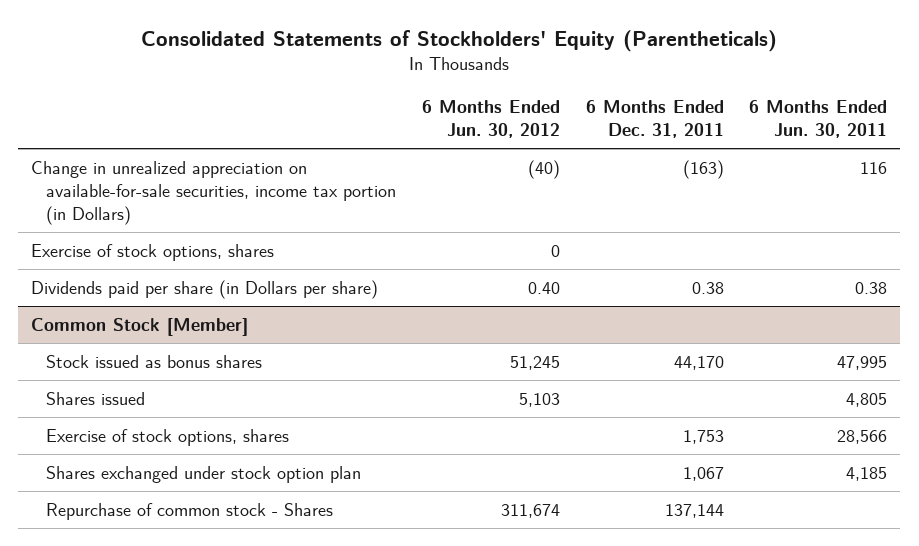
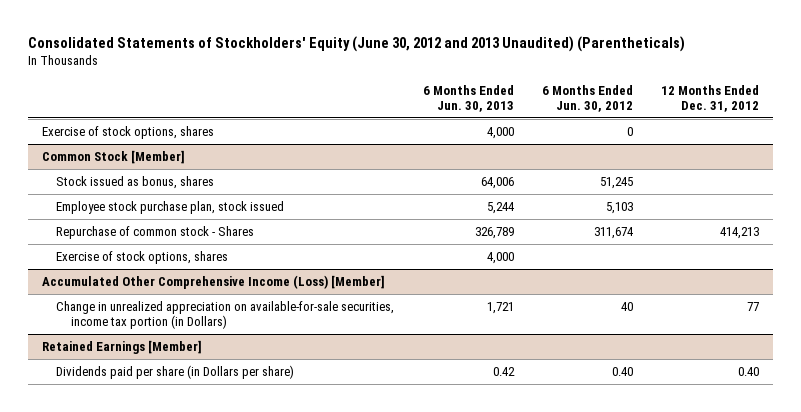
- Consolidated Statements of Stockholders' Equity (Parentheticals)
+ Consolidated Statements of Stockholders' Equity (June 30, 2012 and 2013 Unaudited) (Parentheticals)
- | 6 Months Ended Jun. 30, 2012 | 6 Months Ended Dec. 31, 2011 | 6 Months Ended Jun. 30, 2011
+ | 6 Months Ended Jun. 30, 2013 | 6 Months Ended Jun. 30, 2012 | 12 Months Ended Dec. 31, 2012
- Change in unrealized appreciation on available-for-sale securities, income tax portion (in Dollars) | (40) | (163) | 116
- Dividends paid per share (in Dollars per share) | 0.40 | 0.38 | 0.38
@ Common Stock [Member]
- Stock issued as bonus shares | 51,245 | 44,170 | 47,995
- Shares issued | 5,103 | | 4,805
- Shares exchanged under stock option plan | | 1,067 | 4,185
+ Stock issued as bonus, shares | 64,006 | 51,245 |
+ Employee stock purchase plan, stock issued | 5,244 | 5,103 |
moved down: Exercise of stock options, shares | 4,000 | |
+ Accumulated Other Comprehensive Income (Loss) [Member]
+ Change in unrealized appreciation on available-for-sale securities, income tax portion (in Dollars) | 1,721 | 40 | 77
+ Retained Earnings [Member]
+ Dividends paid per share (in Dollars per share) | 0.42 | 0.40 | 0.40

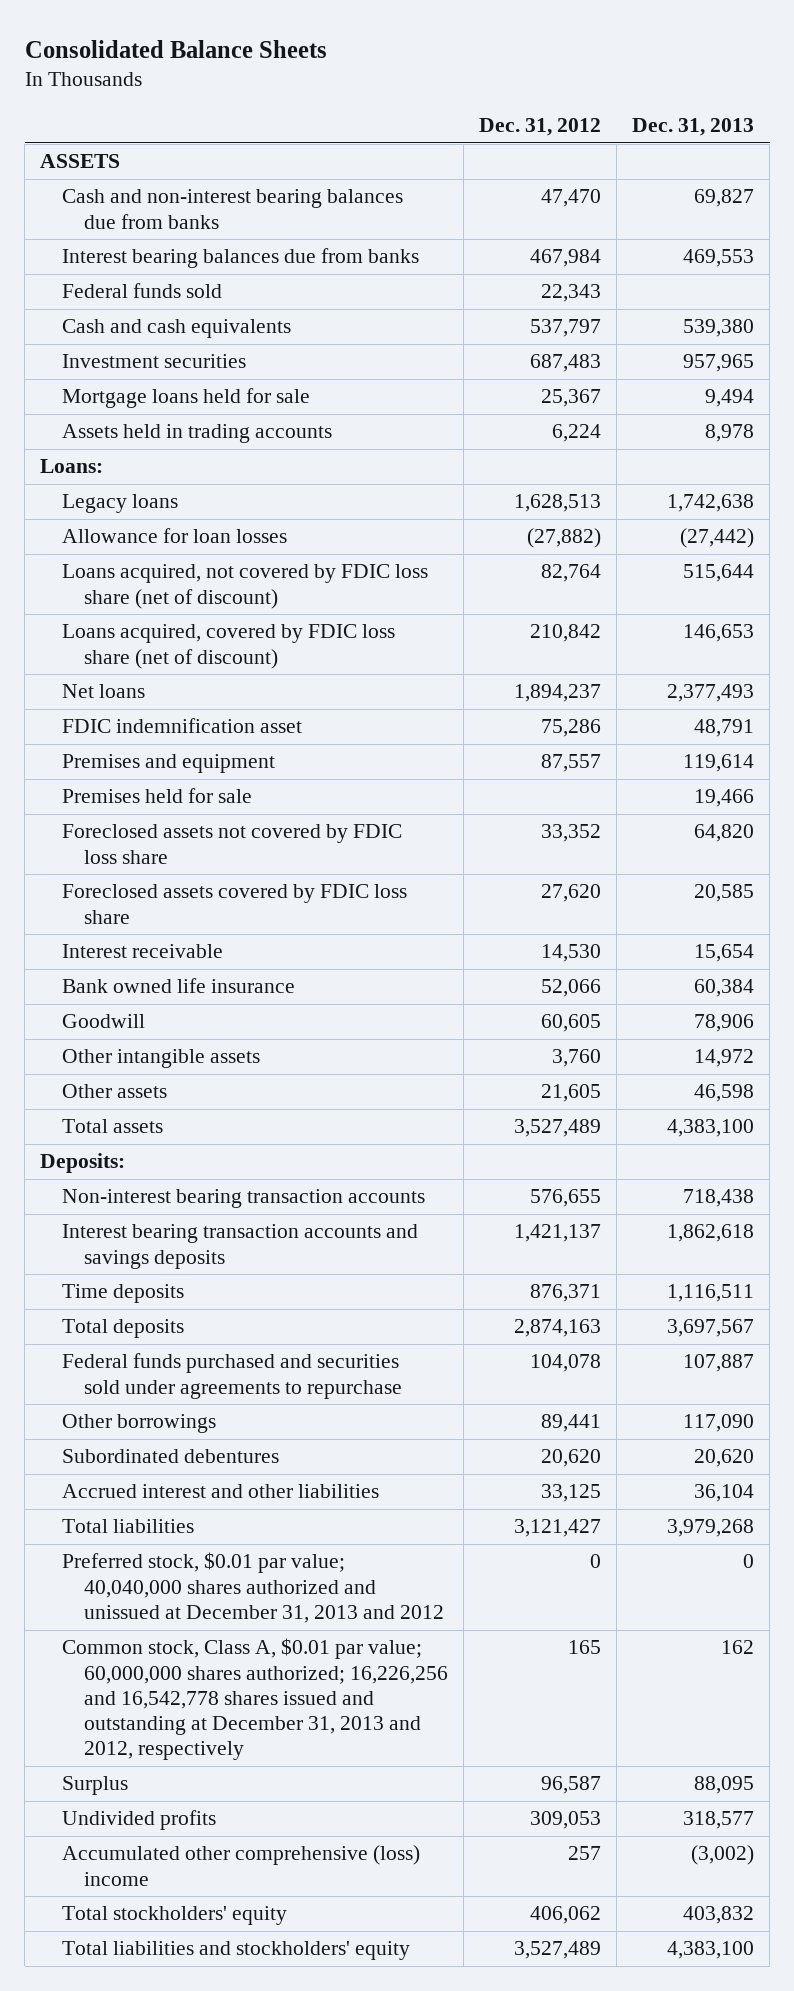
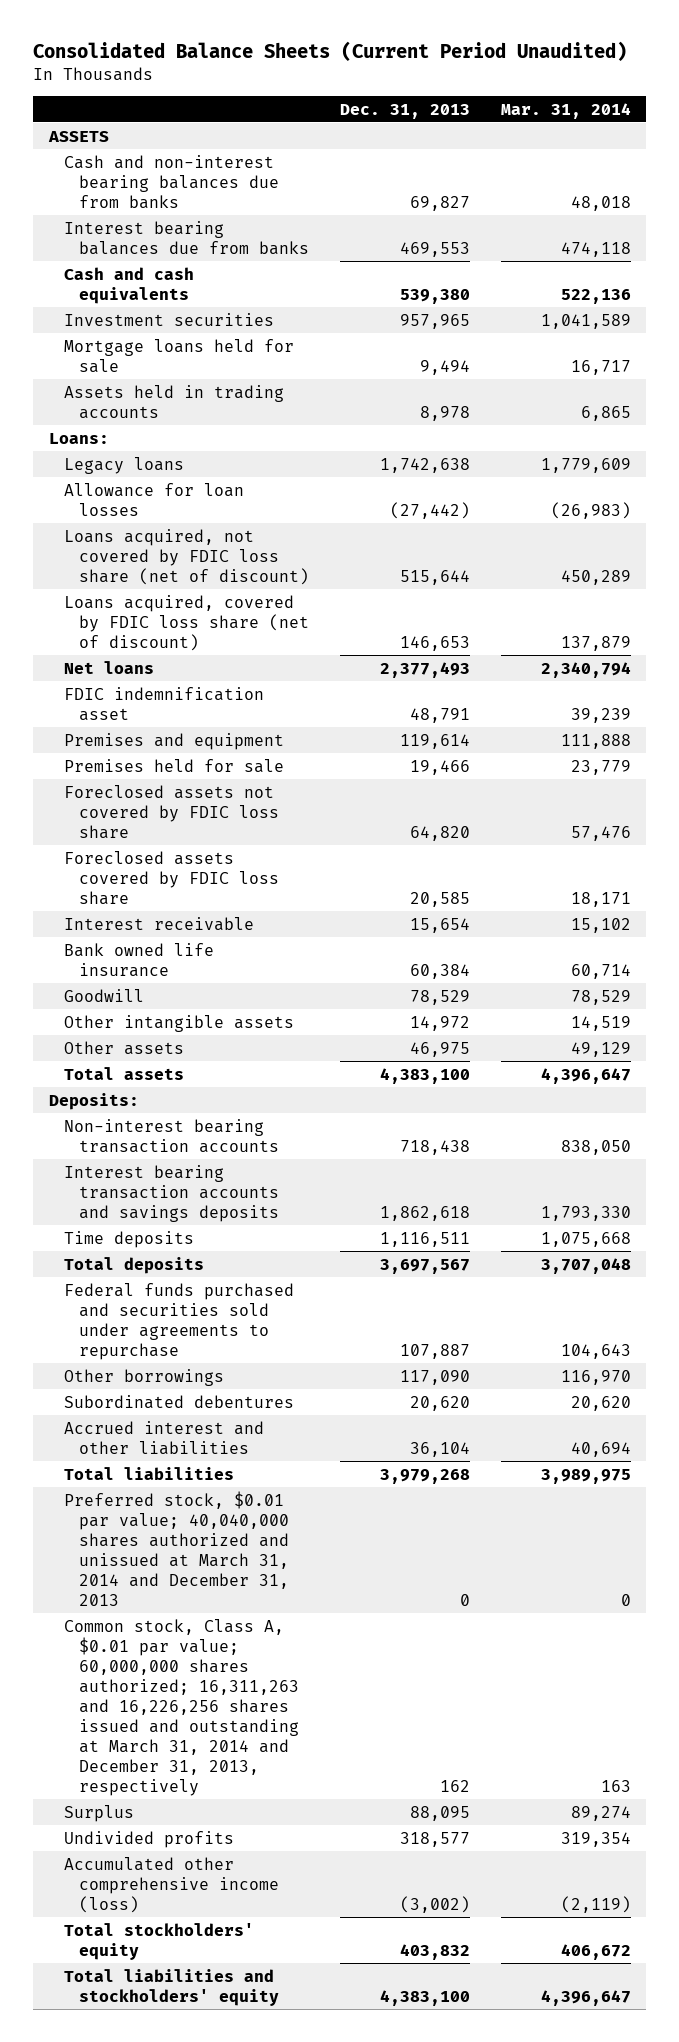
- Consolidated Balance Sheets
+ Consolidated Balance Sheets (Current Period Unaudited)
- | Dec. 31, 2012 | Dec. 31, 2013
+ | Dec. 31, 2013 | Mar. 31, 2014
- Federal funds sold | 22,343 |
- Goodwill | 60,605 | 78,906
+ Goodwill | 78,529 | 78,529
- Other assets | 21,605 | 46,598
+ Other assets | 46,975 | 49,129
- Preferred stock, $0.01 par value; 40,040,000 shares authorized and unissued at December 31, 2013 and 2012 | 0 | 0
- Common stock, Class A, $0.01 par value; 60,000,000 shares authorized; 16,226,256 and 16,542,778 shares issued and outstanding at December 31, 2013 and 2012, respectively | 165 | 162
+ Preferred stock, $0.01 par value; 40,040,000 shares authorized and unissued at March 31, 2014 and December 31, 2013 | 0 | 0
+ Common stock, Class A, $0.01 par value; 60,000,000 shares authorized; 16,311,263 and 16,226,256 shares issued and outstanding at March 31, 2014 and December 31, 2013, respectively | 162 | 163
- Accumulated other comprehensive (loss) income | 257 | (3,002)
+ Accumulated other comprehensive income (loss) | (3,002) | (2,119)

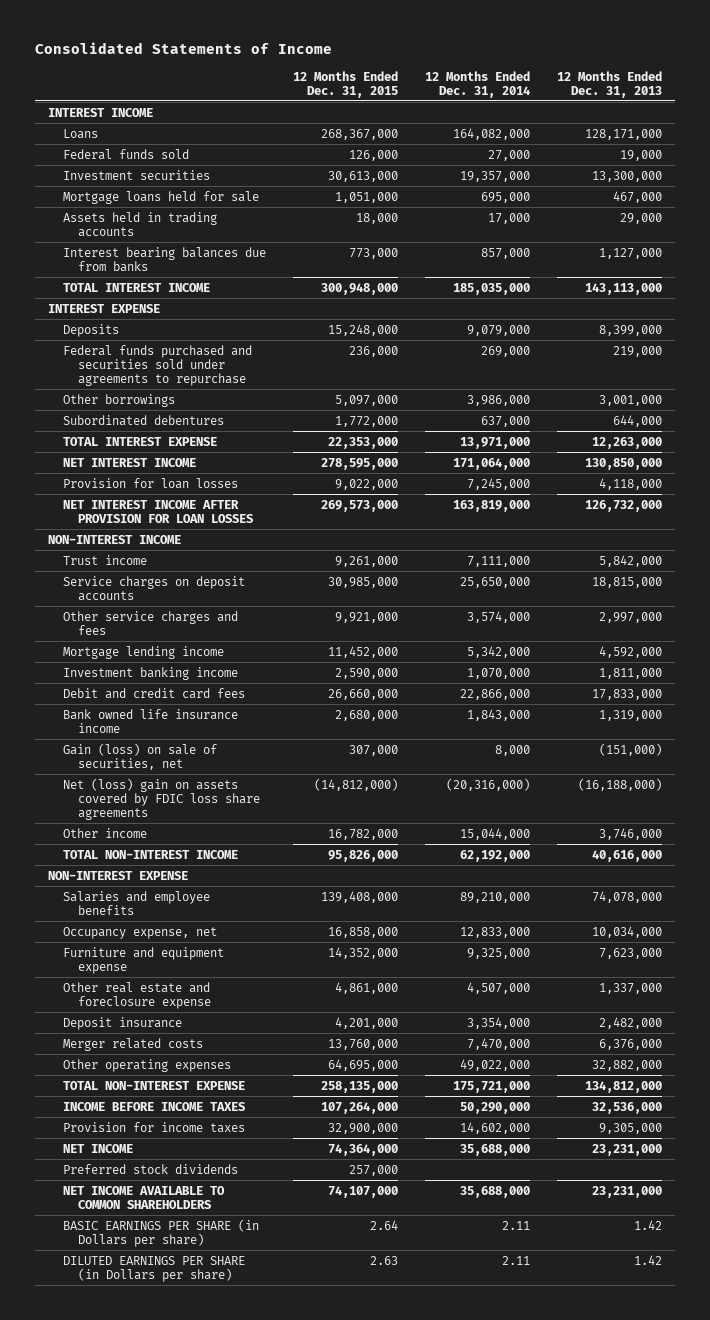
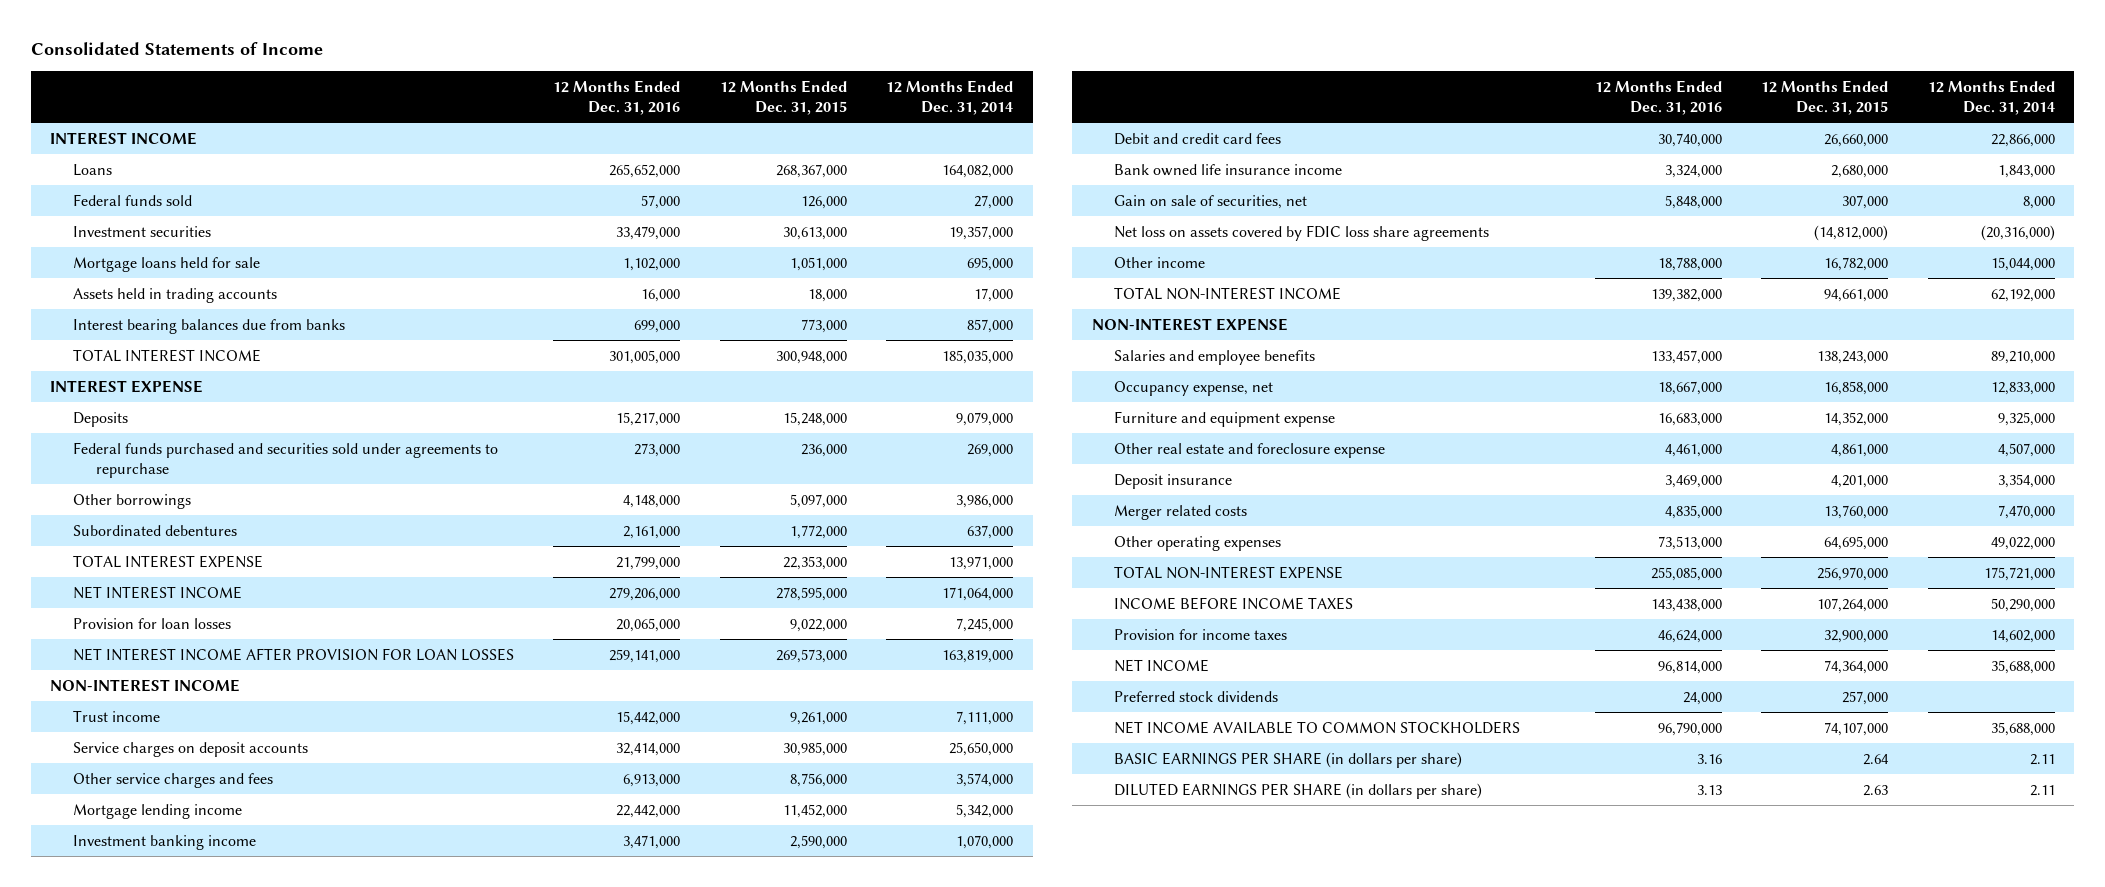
- | 12 Months Ended Dec. 31, 2015 | 12 Months Ended Dec. 31, 2014 | 12 Months Ended Dec. 31, 2013
+ | 12 Months Ended Dec. 31, 2016 | 12 Months Ended Dec. 31, 2015 | 12 Months Ended Dec. 31, 2014
- Other service charges and fees | 9,921,000 | 3,574,000 | 2,997,000
+ Other service charges and fees | 6,913,000 | 8,756,000 | 3,574,000
- Gain (loss) on sale of securities, net | 307,000 | 8,000 | (151,000)
- Net (loss) gain on assets covered by FDIC loss share agreements | (14,812,000) | (20,316,000) | (16,188,000)
+ Gain on sale of securities, net | 5,848,000 | 307,000 | 8,000
+ Net loss on assets covered by FDIC loss share agreements | | (14,812,000) | (20,316,000)
- TOTAL NON-INTEREST INCOME | 95,826,000 | 62,192,000 | 40,616,000
+ TOTAL NON-INTEREST INCOME | 139,382,000 | 94,661,000 | 62,192,000
- Salaries and employee benefits | 139,408,000 | 89,210,000 | 74,078,000
+ Salaries and employee benefits | 133,457,000 | 138,243,000 | 89,210,000
- TOTAL NON-INTEREST EXPENSE | 258,135,000 | 175,721,000 | 134,812,000
+ TOTAL NON-INTEREST EXPENSE | 255,085,000 | 256,970,000 | 175,721,000
- NET INCOME AVAILABLE TO COMMON SHAREHOLDERS | 74,107,000 | 35,688,000 | 23,231,000
- BASIC EARNINGS PER SHARE (in Dollars per share) | 2.64 | 2.11 | 1.42
- DILUTED EARNINGS PER SHARE (in Dollars per share) | 2.63 | 2.11 | 1.42
+ NET INCOME AVAILABLE TO COMMON STOCKHOLDERS | 96,790,000 | 74,107,000 | 35,688,000
+ BASIC EARNINGS PER SHARE (in dollars per share) | 3.16 | 2.64 | 2.11
+ DILUTED EARNINGS PER SHARE (in dollars per share) | 3.13 | 2.63 | 2.11

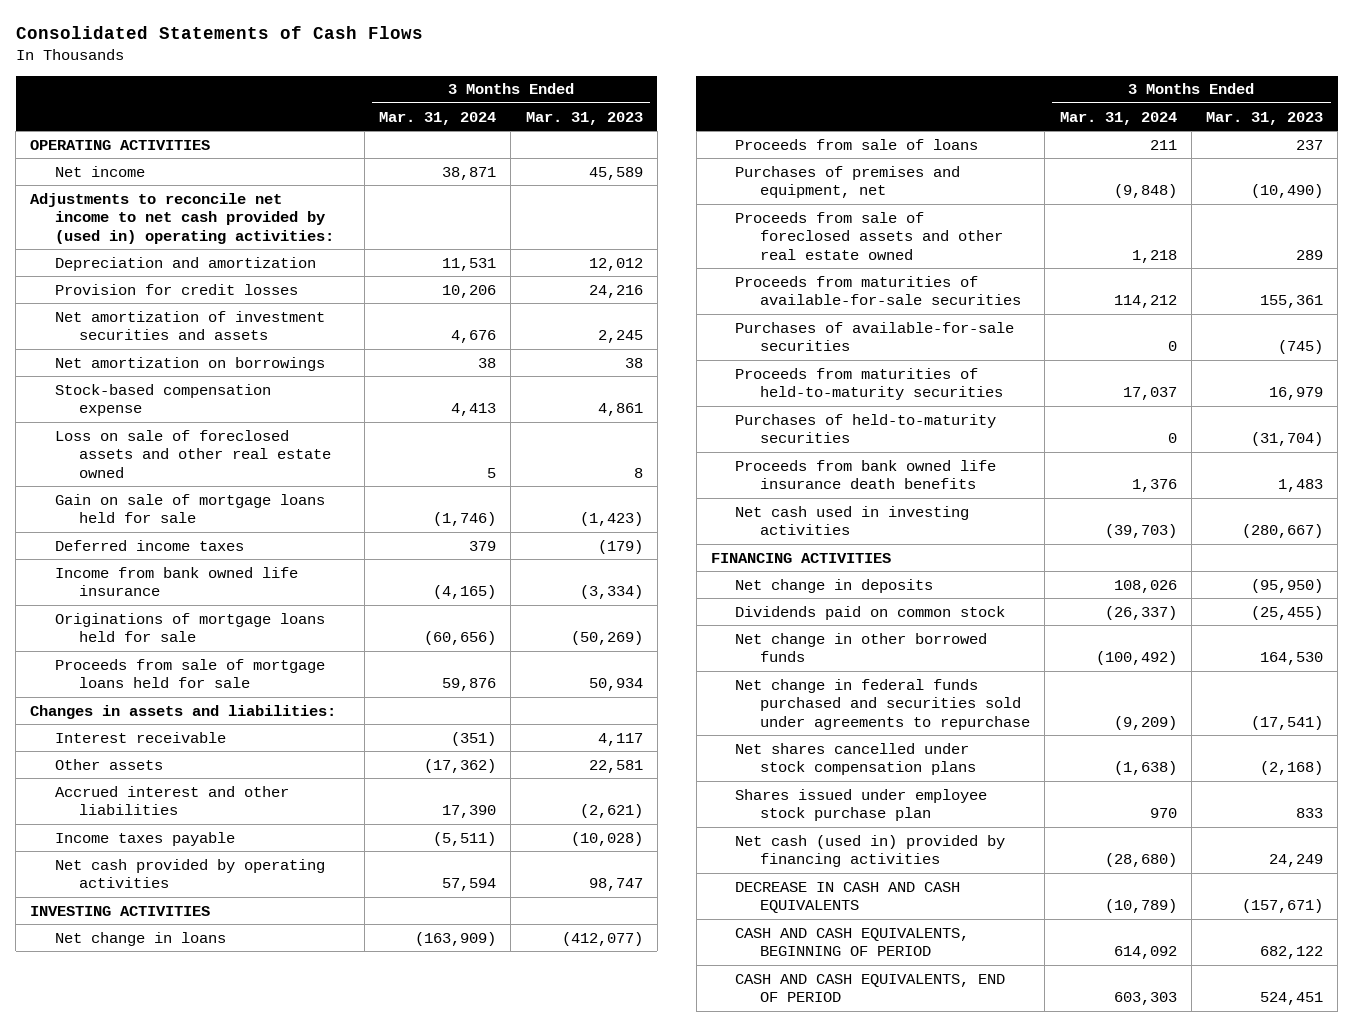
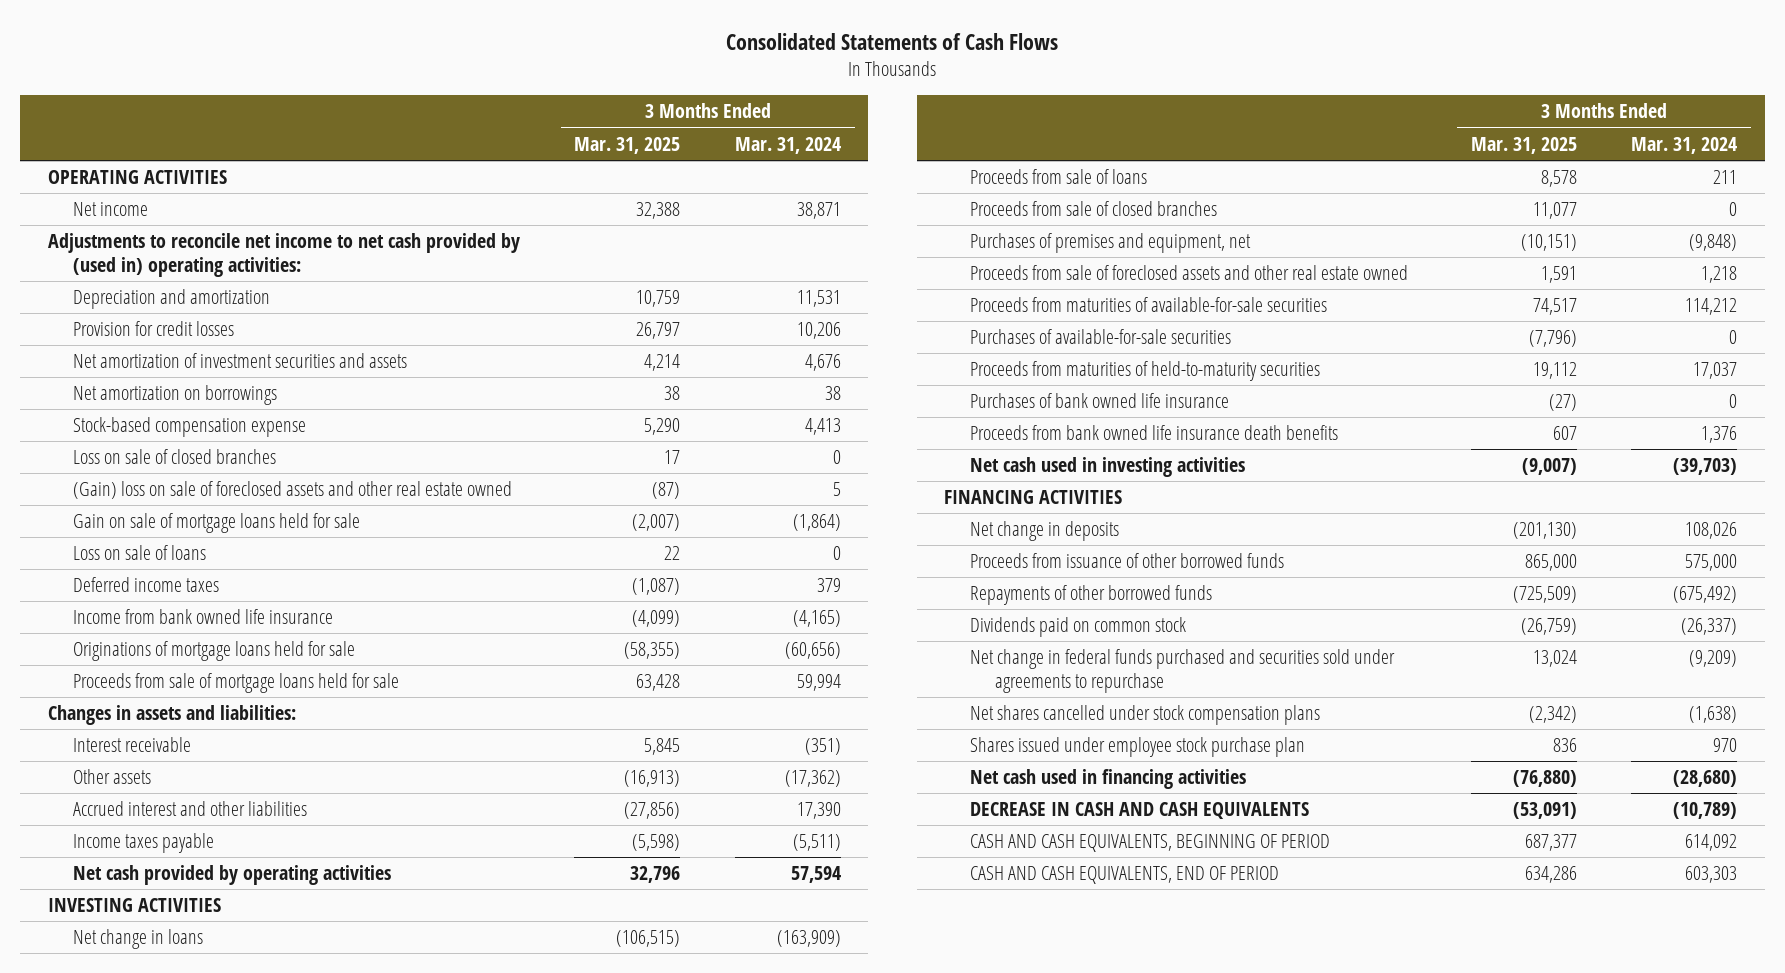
- | 3 Months Ended Mar. 31, 2024 | 3 Months Ended Mar. 31, 2023
+ | 3 Months Ended Mar. 31, 2025 | 3 Months Ended Mar. 31, 2024
- Loss on sale of foreclosed assets and other real estate owned | 5 | 8
- Gain on sale of mortgage loans held for sale | (1,746) | (1,423)
+ Loss on sale of closed branches | 17 | 0
+ (Gain) loss on sale of foreclosed assets and other real estate owned | (87) | 5
+ Gain on sale of mortgage loans held for sale | (2,007) | (1,864)
+ Loss on sale of loans | 22 | 0
- Proceeds from sale of mortgage loans held for sale | 59,876 | 50,934
+ Proceeds from sale of mortgage loans held for sale | 63,428 | 59,994
+ Proceeds from sale of closed branches | 11,077 | 0
- Purchases of held-to-maturity securities | 0 | (31,704)
+ Purchases of bank owned life insurance | (27) | 0
+ Proceeds from issuance of other borrowed funds | 865,000 | 575,000
+ Repayments of other borrowed funds | (725,509) | (675,492)
- Net change in other borrowed funds | (100,492) | 164,530
- Net cash (used in) provided by financing activities | (28,680) | 24,249
+ Net cash used in financing activities | (76,880) | (28,680)

